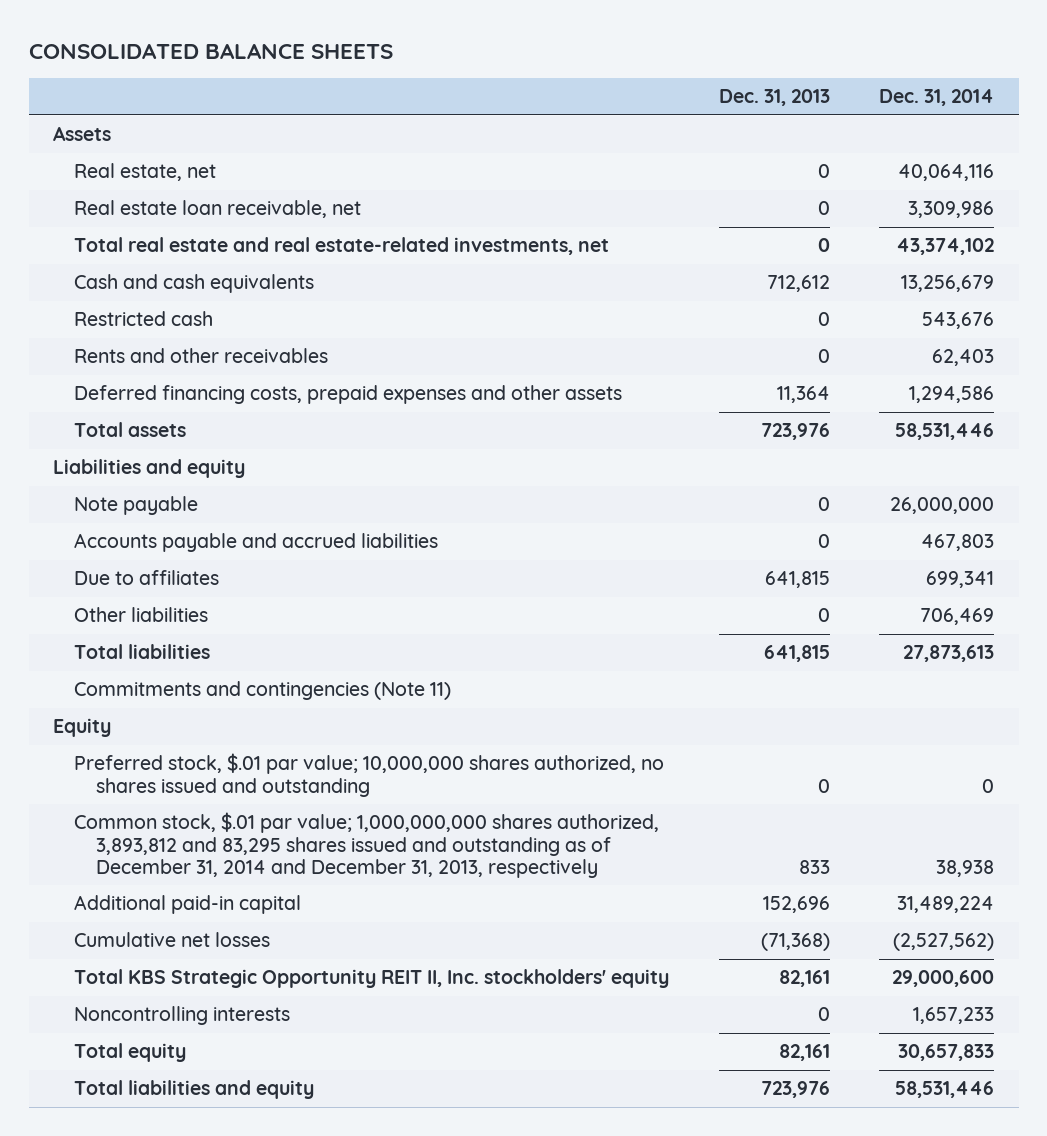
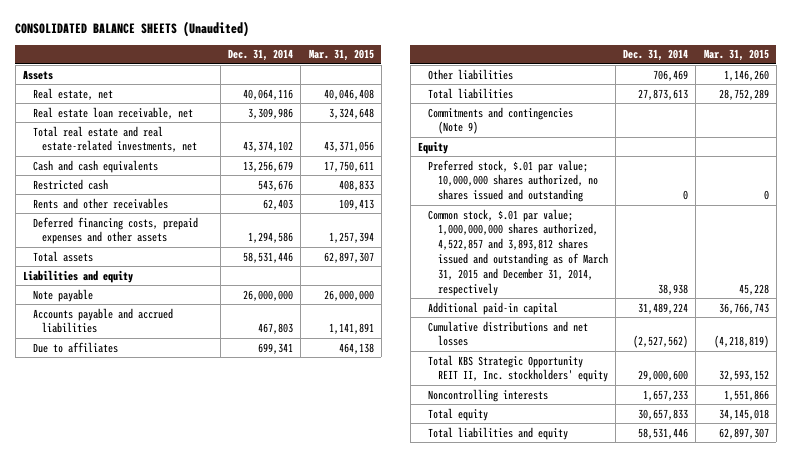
- CONSOLIDATED BALANCE SHEETS
+ CONSOLIDATED BALANCE SHEETS (Unaudited)
- | Dec. 31, 2013 | Dec. 31, 2014
+ | Dec. 31, 2014 | Mar. 31, 2015
- Commitments and contingencies (Note 11)
+ Commitments and contingencies (Note 9)
- Common stock, $.01 par value; 1,000,000,000 shares authorized, 3,893,812 and 83,295 shares issued and outstanding as of December 31, 2014 and December 31, 2013, respectively | 833 | 38,938
+ Common stock, $.01 par value; 1,000,000,000 shares authorized, 4,522,857 and 3,893,812 shares issued and outstanding as of March 31, 2015 and December 31, 2014, respectively | 38,938 | 45,228
- Cumulative net losses | (71,368) | (2,527,562)
+ Cumulative distributions and net losses | (2,527,562) | (4,218,819)

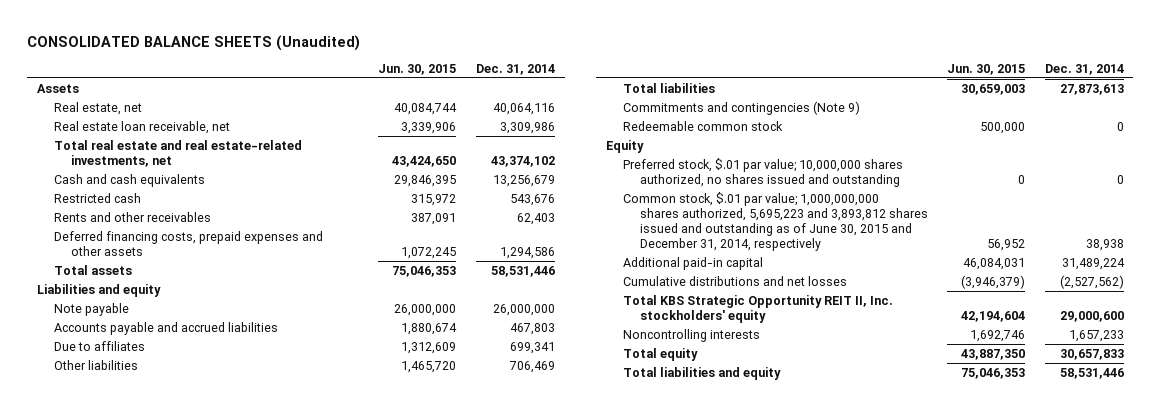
- | Dec. 31, 2014 | Mar. 31, 2015
+ | Jun. 30, 2015 | Dec. 31, 2014
+ Redeemable common stock | 500,000 | 0
- Common stock, $.01 par value; 1,000,000,000 shares authorized, 4,522,857 and 3,893,812 shares issued and outstanding as of March 31, 2015 and December 31, 2014, respectively | 38,938 | 45,228
+ Common stock, $.01 par value; 1,000,000,000 shares authorized, 5,695,223 and 3,893,812 shares issued and outstanding as of June 30, 2015 and December 31, 2014, respectively | 56,952 | 38,938

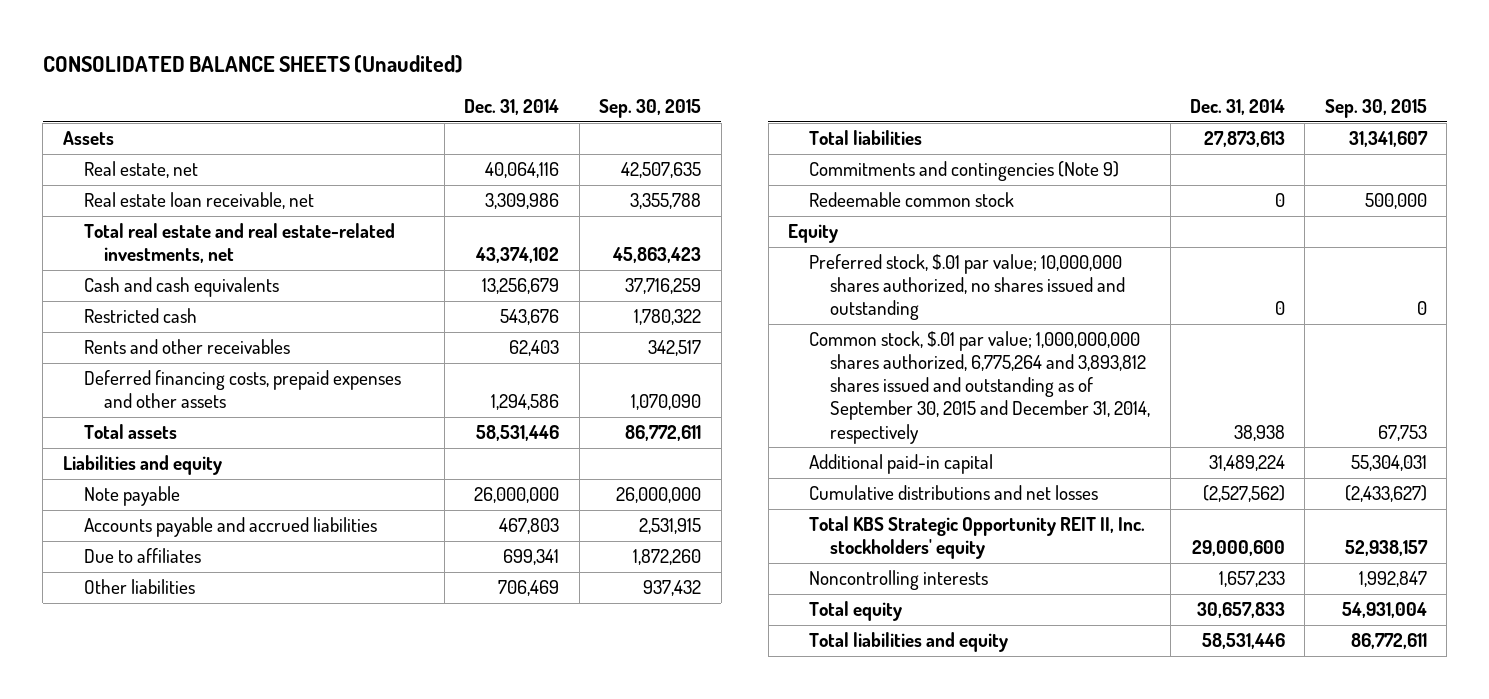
- | Jun. 30, 2015 | Dec. 31, 2014
+ | Dec. 31, 2014 | Sep. 30, 2015
- Common stock, $.01 par value; 1,000,000,000 shares authorized, 5,695,223 and 3,893,812 shares issued and outstanding as of June 30, 2015 and December 31, 2014, respectively | 56,952 | 38,938
+ Common stock, $.01 par value; 1,000,000,000 shares authorized, 6,775,264 and 3,893,812 shares issued and outstanding as of September 30, 2015 and December 31, 2014, respectively | 38,938 | 67,753

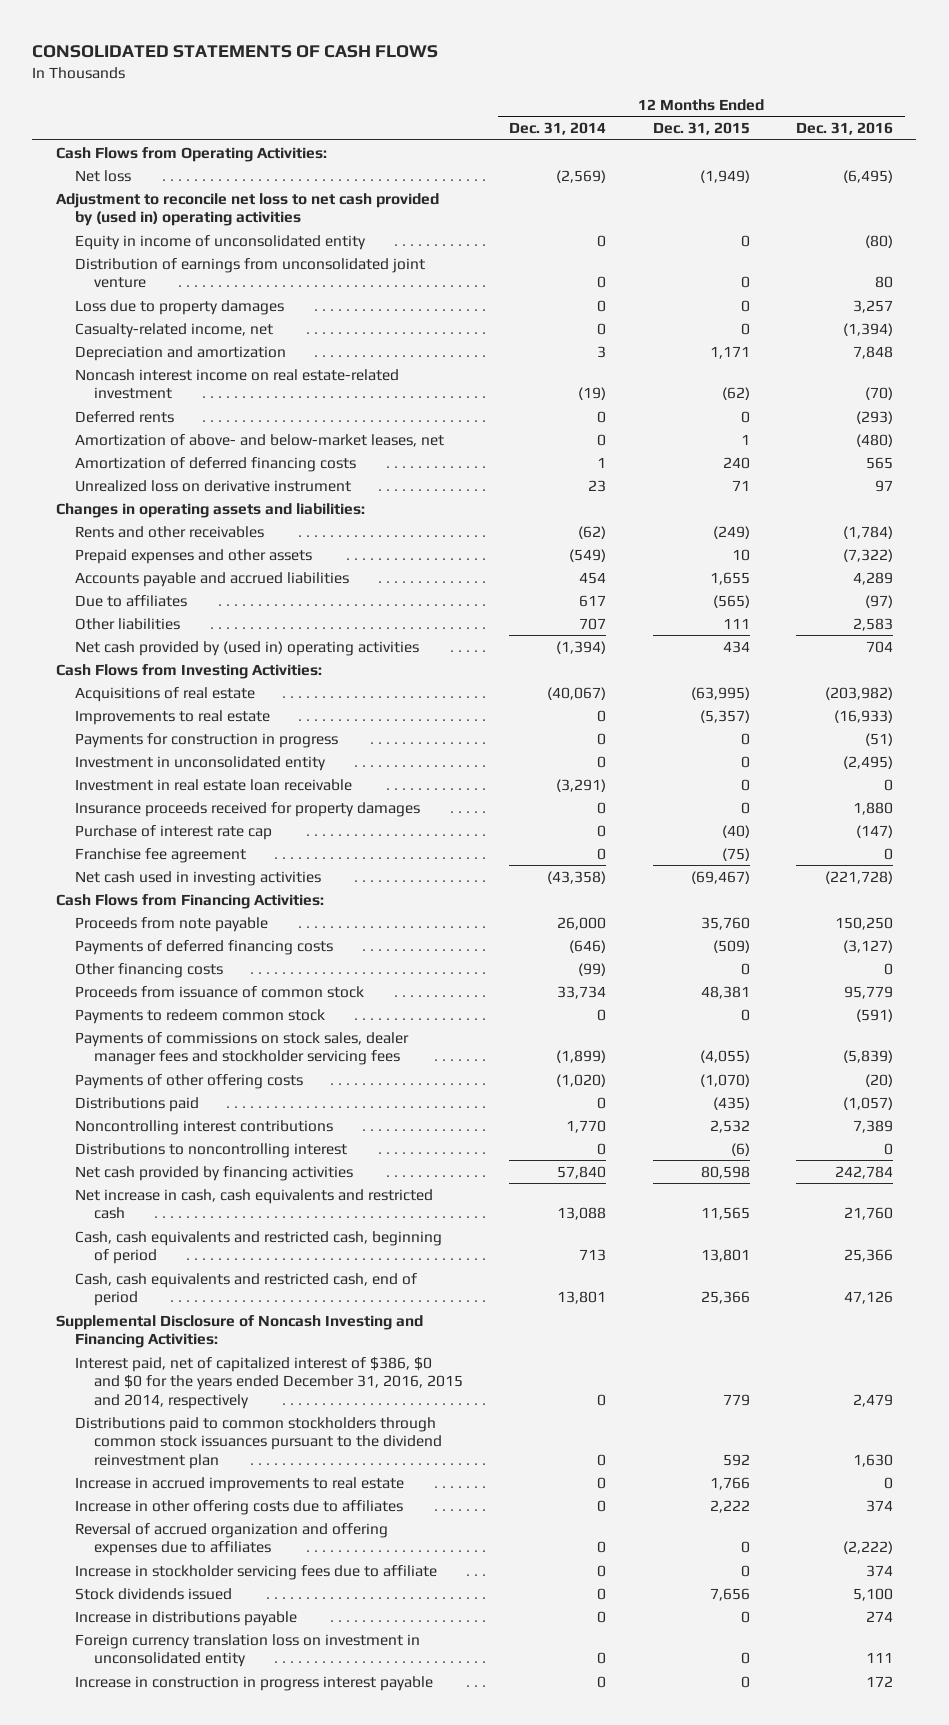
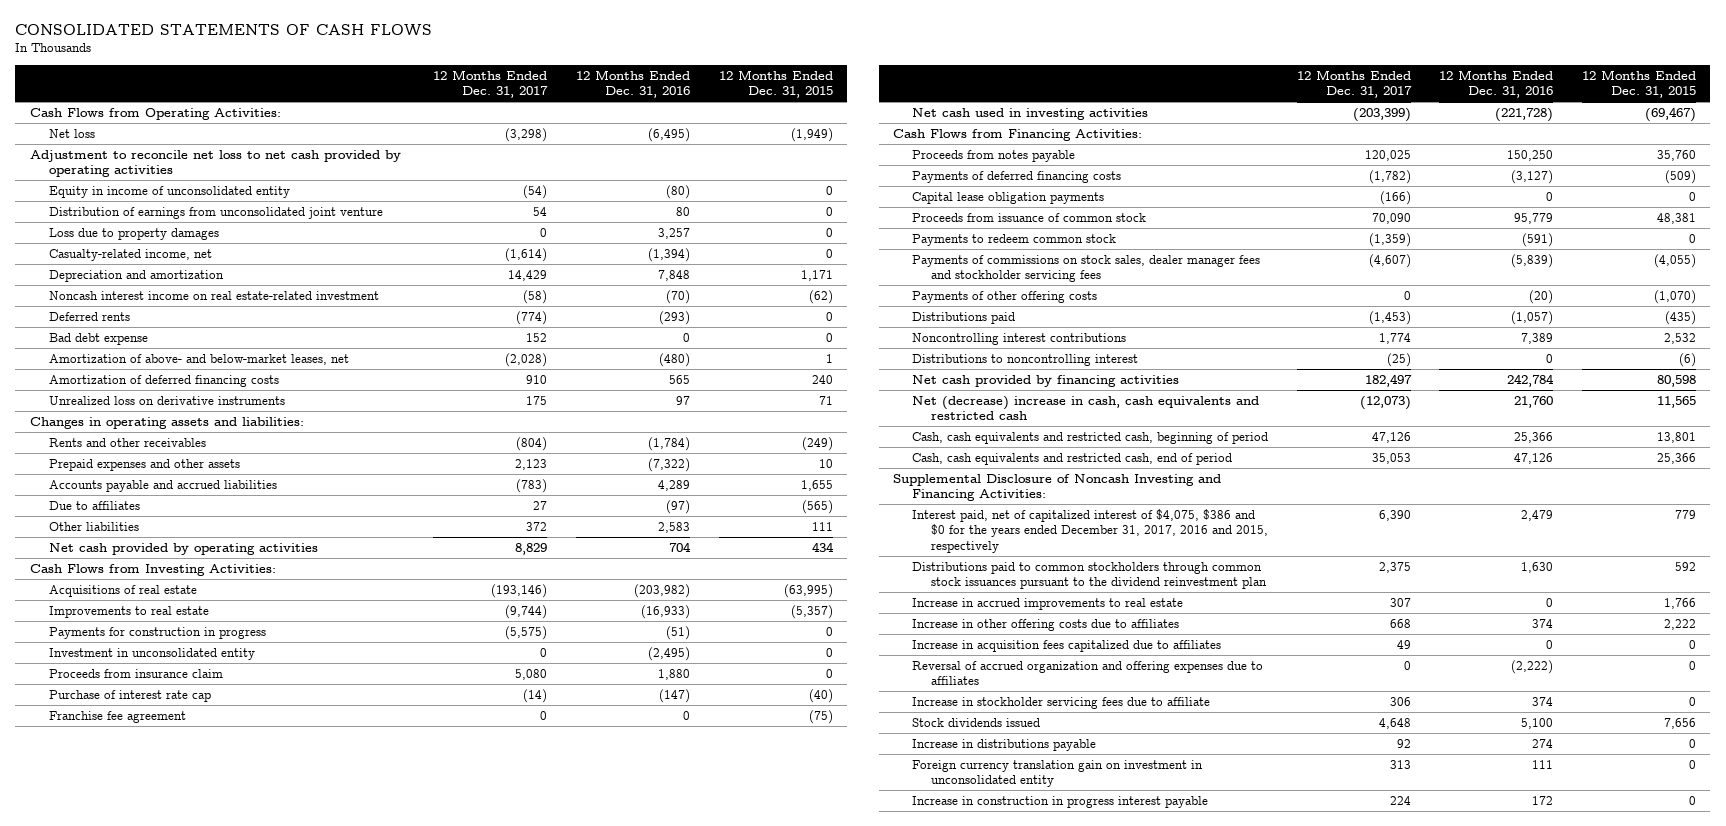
- | 12 Months Ended Dec. 31, 2014 | 12 Months Ended Dec. 31, 2015 | 12 Months Ended Dec. 31, 2016
+ | 12 Months Ended Dec. 31, 2017 | 12 Months Ended Dec. 31, 2016 | 12 Months Ended Dec. 31, 2015
- Adjustment to reconcile net loss to net cash provided by (used in) operating activities
+ Adjustment to reconcile net loss to net cash provided by operating activities
+ Bad debt expense | 152 | 0 | 0
- Unrealized loss on derivative instrument | 23 | 71 | 97
+ Unrealized loss on derivative instruments | 175 | 97 | 71
- Net cash provided by (used in) operating activities | (1,394) | 434 | 704
+ Net cash provided by operating activities | 8,829 | 704 | 434
- Investment in real estate loan receivable | (3,291) | 0 | 0
- Insurance proceeds received for property damages | 0 | 0 | 1,880
+ Proceeds from insurance claim | 5,080 | 1,880 | 0
- Proceeds from note payable | 26,000 | 35,760 | 150,250
+ Proceeds from notes payable | 120,025 | 150,250 | 35,760
- Other financing costs | (99) | 0 | 0
+ Capital lease obligation payments | (166) | 0 | 0
- Net increase in cash, cash equivalents and restricted cash | 13,088 | 11,565 | 21,760
+ Net (decrease) increase in cash, cash equivalents and restricted cash | (12,073) | 21,760 | 11,565
- Interest paid, net of capitalized interest of $386, $0 and $0 for the years ended December 31, 2016, 2015 and 2014, respectively | 0 | 779 | 2,479
+ Interest paid, net of capitalized interest of $4,075, $386 and $0 for the years ended December 31, 2017, 2016 and 2015, respectively | 6,390 | 2,479 | 779
+ Increase in acquisition fees capitalized due to affiliates | 49 | 0 | 0
- Foreign currency translation loss on investment in unconsolidated entity | 0 | 0 | 111
+ Foreign currency translation gain on investment in unconsolidated entity | 313 | 111 | 0

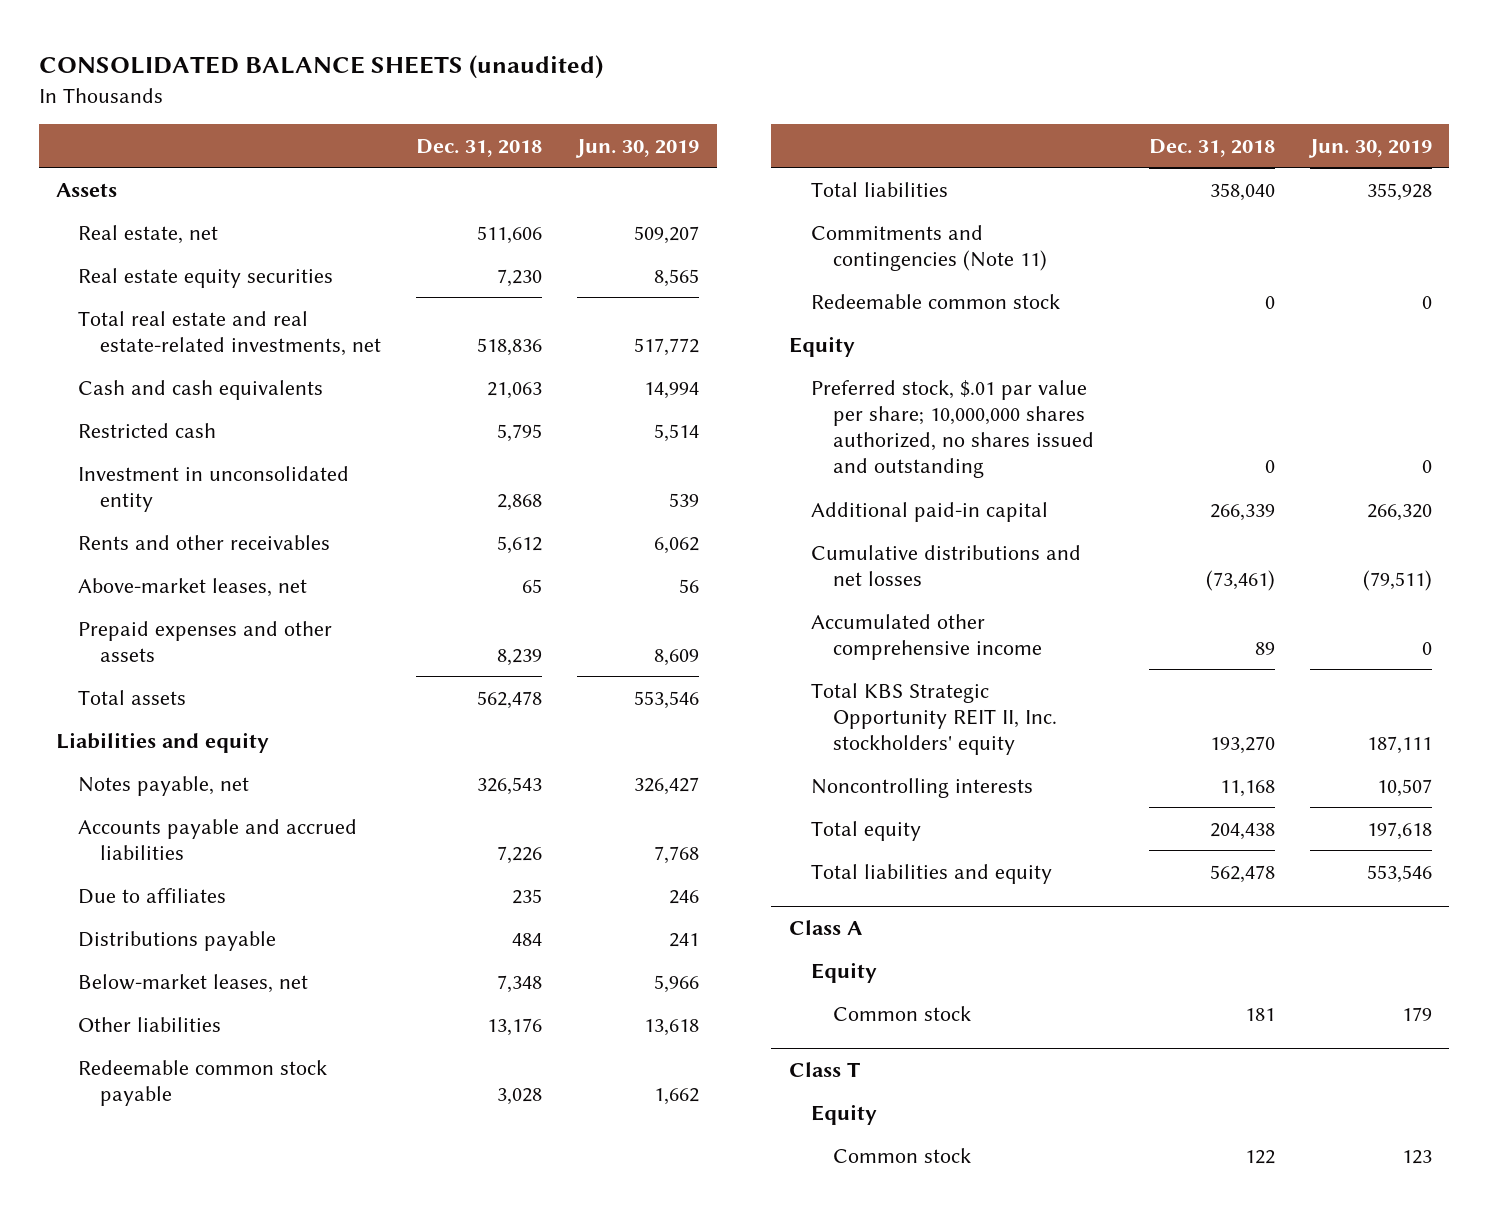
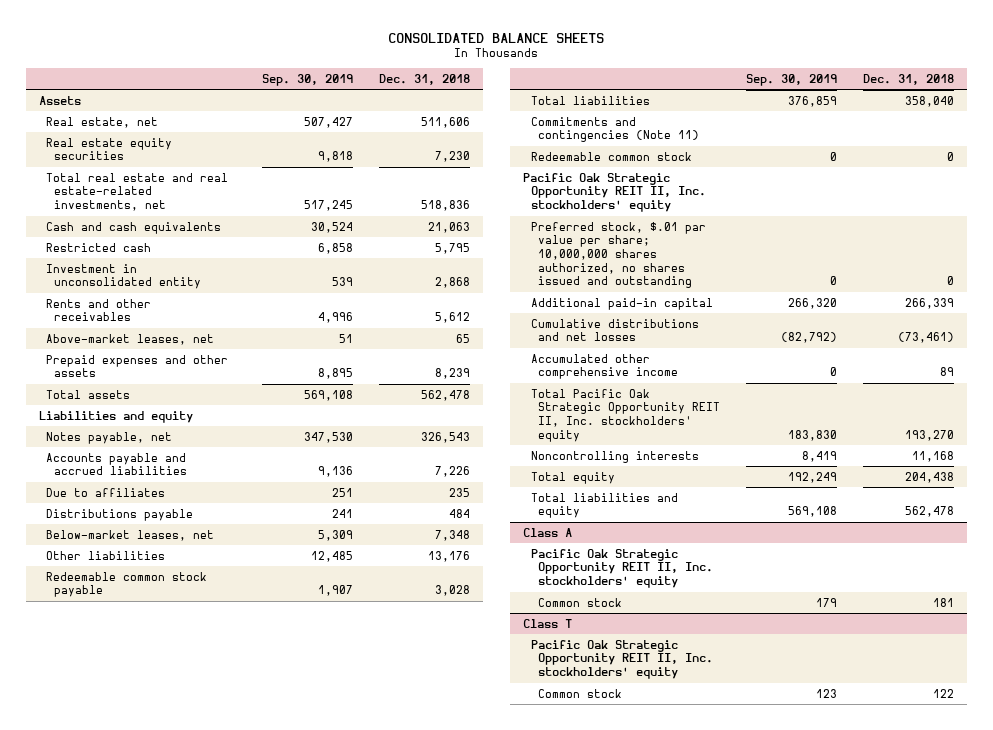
- CONSOLIDATED BALANCE SHEETS (unaudited)
+ CONSOLIDATED BALANCE SHEETS
- | Dec. 31, 2018 | Jun. 30, 2019
+ | Sep. 30, 2019 | Dec. 31, 2018
- Equity
+ Pacific Oak Strategic Opportunity REIT II, Inc. stockholders' equity
- Total KBS Strategic Opportunity REIT II, Inc. stockholders' equity | 193,270 | 187,111
+ Total Pacific Oak Strategic Opportunity REIT II, Inc. stockholders' equity | 183,830 | 193,270
@ Class A
- Equity
+ Pacific Oak Strategic Opportunity REIT II, Inc. stockholders' equity
@ Class T
- Equity
+ Pacific Oak Strategic Opportunity REIT II, Inc. stockholders' equity

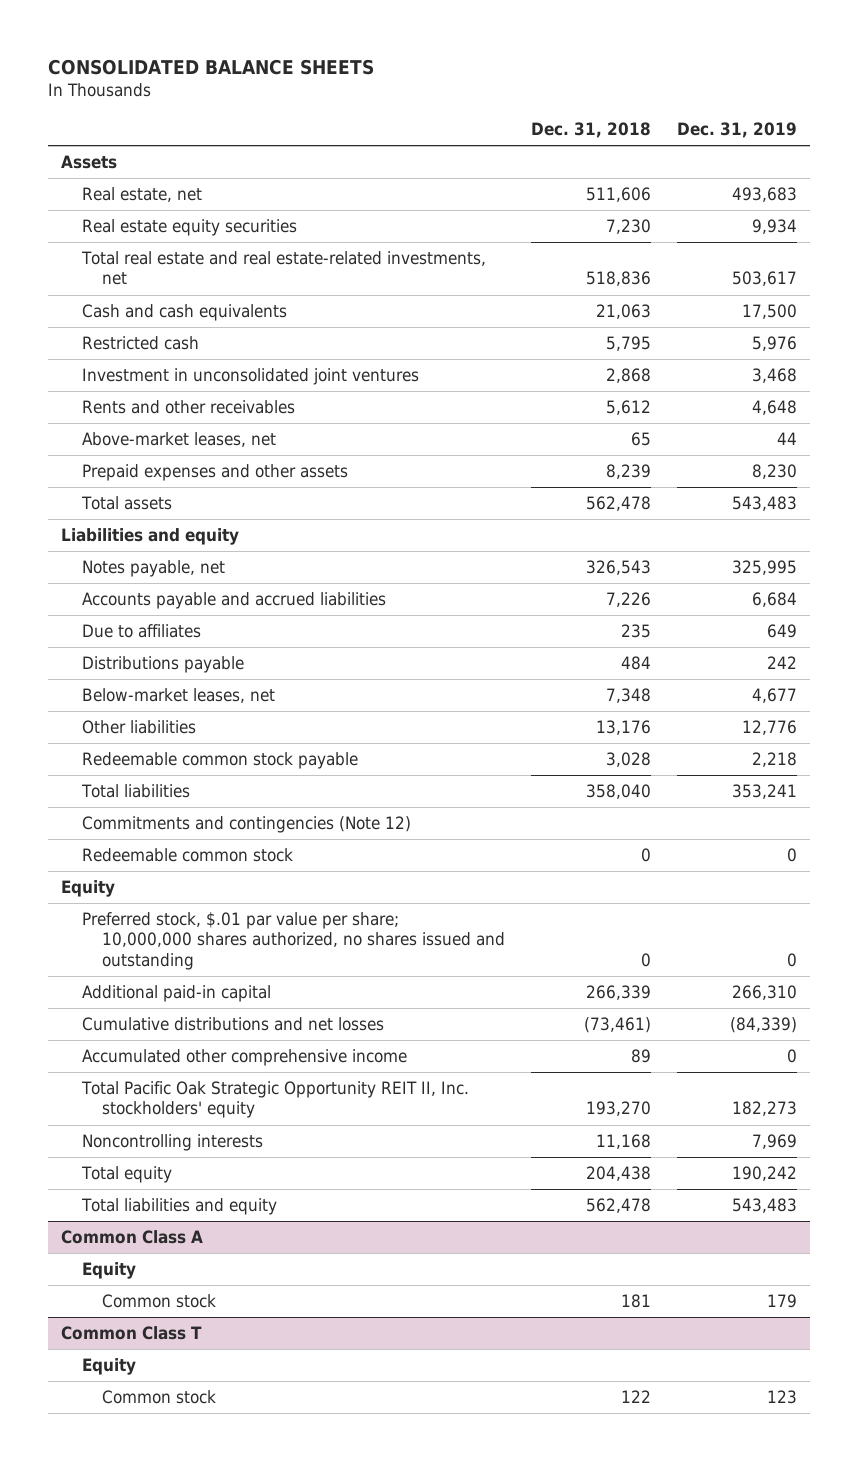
- | Sep. 30, 2019 | Dec. 31, 2018
+ | Dec. 31, 2018 | Dec. 31, 2019
- Investment in unconsolidated entity | 539 | 2,868
+ Investment in unconsolidated joint ventures | 2,868 | 3,468
- Commitments and contingencies (Note 11)
+ Commitments and contingencies (Note 12)
- Pacific Oak Strategic Opportunity REIT II, Inc. stockholders' equity
+ Equity
- Class A
- Pacific Oak Strategic Opportunity REIT II, Inc. stockholders' equity
+ Common Class A
+ Equity
- Class T
- Pacific Oak Strategic Opportunity REIT II, Inc. stockholders' equity
+ Common Class T
+ Equity

